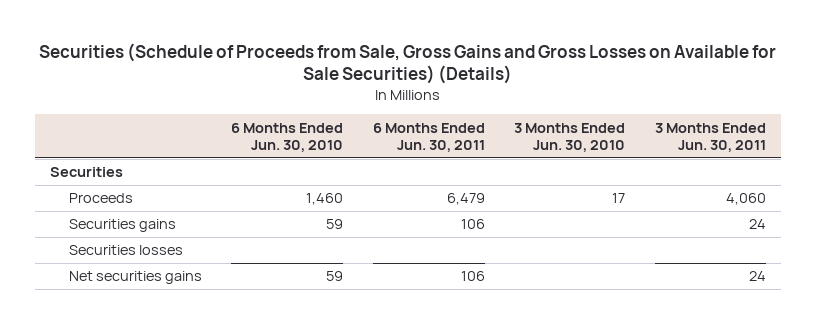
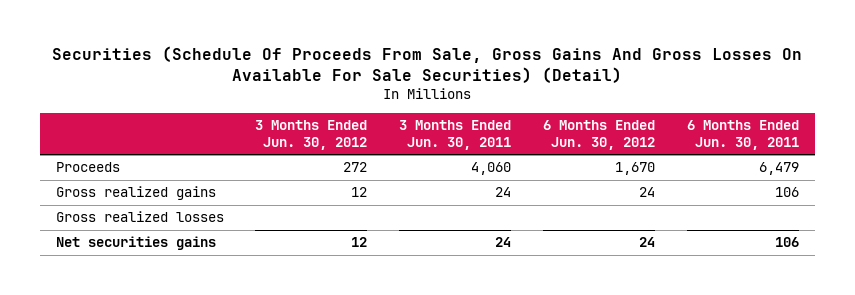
- Securities (Schedule of Proceeds from Sale, Gross Gains and Gross Losses on Available for Sale Securities) (Details)
+ Securities (Schedule Of Proceeds From Sale, Gross Gains And Gross Losses On Available For Sale Securities) (Detail)
- | 6 Months Ended Jun. 30, 2010 | 6 Months Ended Jun. 30, 2011 | 3 Months Ended Jun. 30, 2010 | 3 Months Ended Jun. 30, 2011
+ | 3 Months Ended Jun. 30, 2012 | 3 Months Ended Jun. 30, 2011 | 6 Months Ended Jun. 30, 2012 | 6 Months Ended Jun. 30, 2011
- Securities
- Securities gains | 59 | 106 | | 24
- Securities losses
+ Gross realized gains | 12 | 24 | 24 | 106
+ Gross realized losses

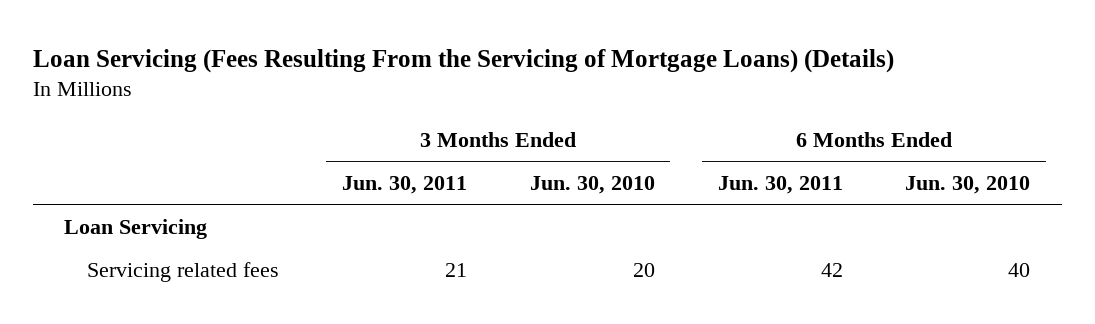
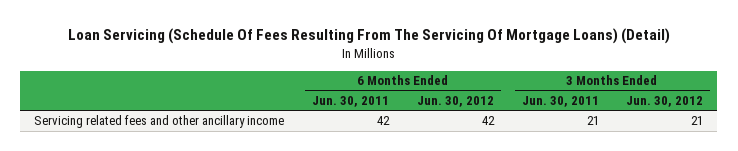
- Loan Servicing (Fees Resulting From the Servicing of Mortgage Loans) (Details)
+ Loan Servicing (Schedule Of Fees Resulting From The Servicing Of Mortgage Loans) (Detail)
- | 3 Months Ended Jun. 30, 2011 | 3 Months Ended Jun. 30, 2010 | 6 Months Ended Jun. 30, 2011 | 6 Months Ended Jun. 30, 2010
+ | 6 Months Ended Jun. 30, 2011 | 6 Months Ended Jun. 30, 2012 | 3 Months Ended Jun. 30, 2011 | 3 Months Ended Jun. 30, 2012
- Loan Servicing
- Servicing related fees | 21 | 20 | 42 | 40
+ Servicing related fees and other ancillary income | 42 | 42 | 21 | 21

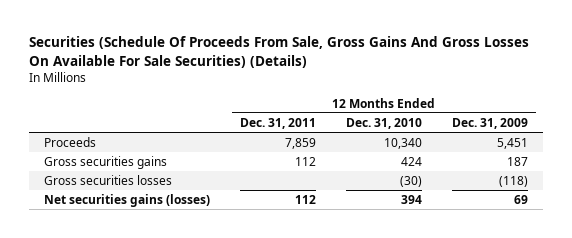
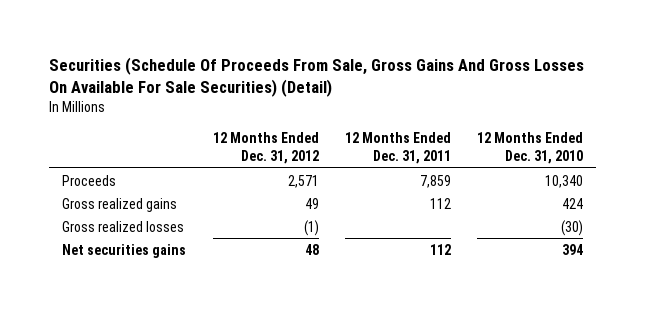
- Securities (Schedule Of Proceeds From Sale, Gross Gains And Gross Losses On Available For Sale Securities) (Details)
+ Securities (Schedule Of Proceeds From Sale, Gross Gains And Gross Losses On Available For Sale Securities) (Detail)
- | 12 Months Ended Dec. 31, 2011 | 12 Months Ended Dec. 31, 2010 | 12 Months Ended Dec. 31, 2009
+ | 12 Months Ended Dec. 31, 2012 | 12 Months Ended Dec. 31, 2011 | 12 Months Ended Dec. 31, 2010
- Gross securities gains | 112 | 424 | 187
- Gross securities losses | | (30) | (118)
- Net securities gains (losses) | 112 | 394 | 69
+ Gross realized gains | 49 | 112 | 424
+ Gross realized losses | (1) | | (30)
+ Net securities gains | 48 | 112 | 394

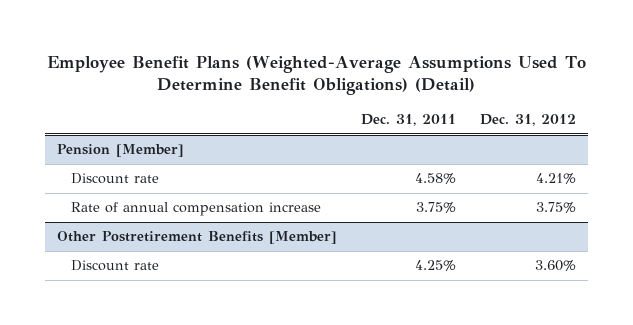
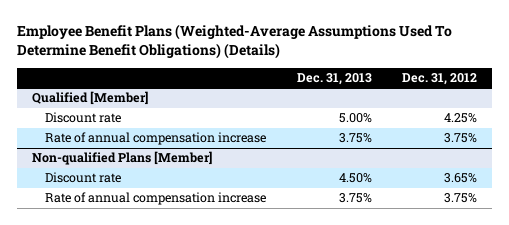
- Employee Benefit Plans (Weighted-Average Assumptions Used To Determine Benefit Obligations) (Detail)
+ Employee Benefit Plans (Weighted-Average Assumptions Used To Determine Benefit Obligations) (Details)
- | Dec. 31, 2011 | Dec. 31, 2012
+ | Dec. 31, 2013 | Dec. 31, 2012
- Pension [Member]
- Discount rate | 4.58% | 4.21%
+ Qualified [Member]
+ Discount rate | 5.00% | 4.25%
- Other Postretirement Benefits [Member]
- Discount rate | 4.25% | 3.60%
+ Non-qualified Plans [Member]
+ Discount rate | 4.50% | 3.65%
+ Rate of annual compensation increase | 3.75% | 3.75%

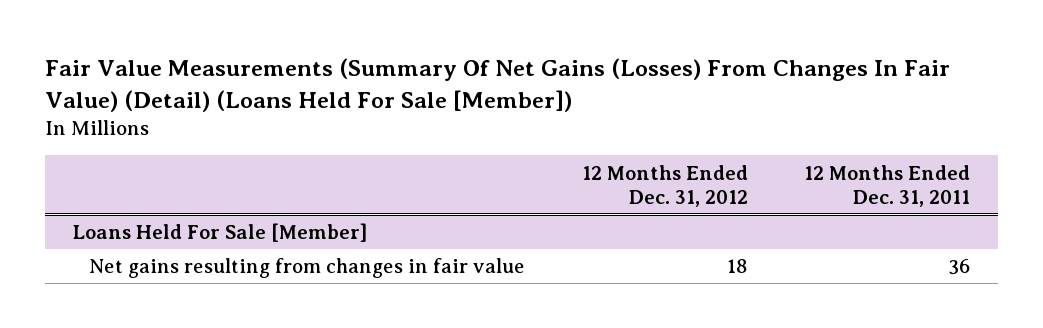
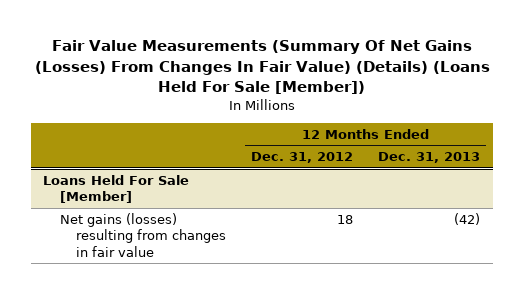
- Fair Value Measurements (Summary Of Net Gains (Losses) From Changes In Fair Value) (Detail) (Loans Held For Sale [Member])
+ Fair Value Measurements (Summary Of Net Gains (Losses) From Changes In Fair Value) (Details) (Loans Held For Sale [Member])
- | 12 Months Ended Dec. 31, 2012 | 12 Months Ended Dec. 31, 2011
+ | 12 Months Ended Dec. 31, 2012 | 12 Months Ended Dec. 31, 2013
@ Loans Held For Sale [Member]
- Net gains resulting from changes in fair value | 18 | 36
+ Net gains (losses) resulting from changes in fair value | 18 | (42)

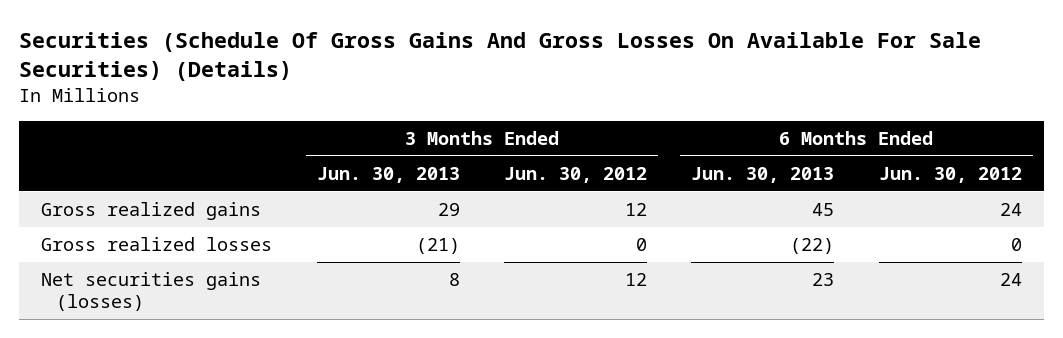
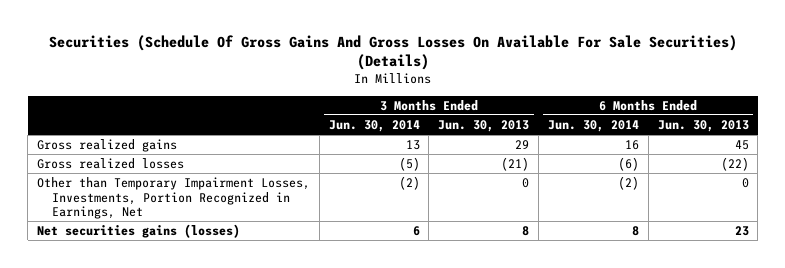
- | 3 Months Ended Jun. 30, 2013 | 3 Months Ended Jun. 30, 2012 | 6 Months Ended Jun. 30, 2013 | 6 Months Ended Jun. 30, 2012
+ | 3 Months Ended Jun. 30, 2014 | 3 Months Ended Jun. 30, 2013 | 6 Months Ended Jun. 30, 2014 | 6 Months Ended Jun. 30, 2013
+ Other than Temporary Impairment Losses, Investments, Portion Recognized in Earnings, Net | (2) | 0 | (2) | 0

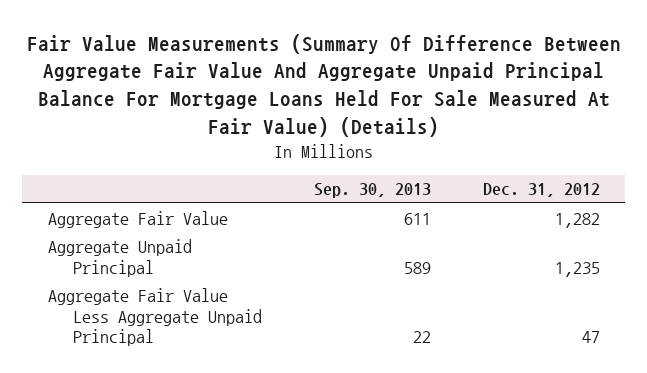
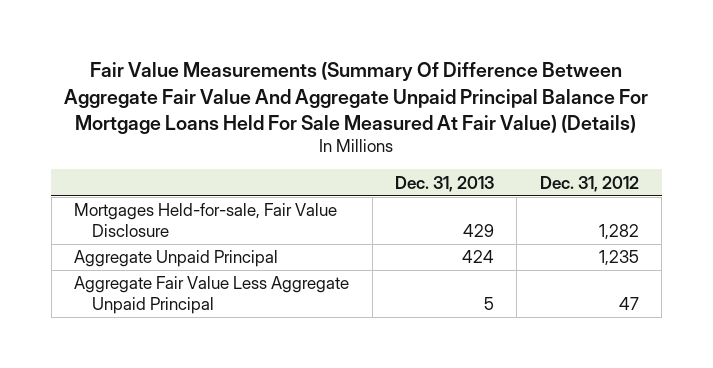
- | Sep. 30, 2013 | Dec. 31, 2012
+ | Dec. 31, 2013 | Dec. 31, 2012
- Aggregate Fair Value | 611 | 1,282
+ Mortgages Held-for-sale, Fair Value Disclosure | 429 | 1,282

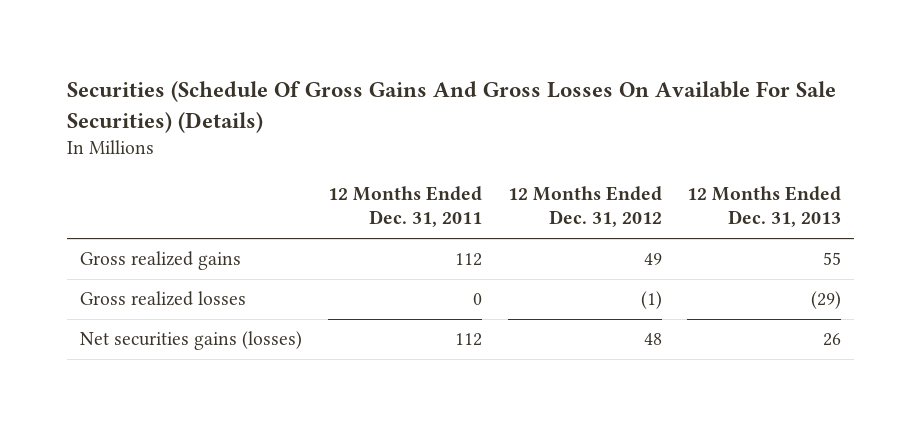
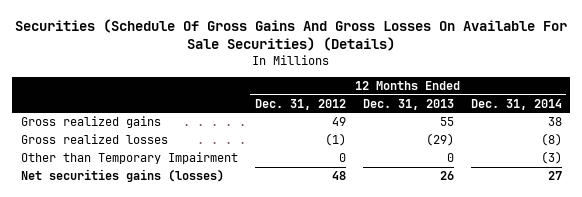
- | 12 Months Ended Dec. 31, 2011 | 12 Months Ended Dec. 31, 2012 | 12 Months Ended Dec. 31, 2013
+ | 12 Months Ended Dec. 31, 2012 | 12 Months Ended Dec. 31, 2013 | 12 Months Ended Dec. 31, 2014
+ Other than Temporary Impairment | 0 | 0 | (3)

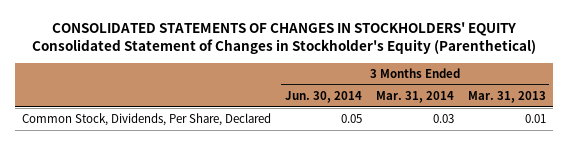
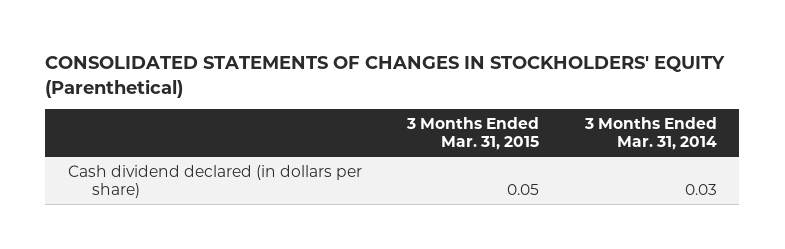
- CONSOLIDATED STATEMENTS OF CHANGES IN STOCKHOLDERS' EQUITY Consolidated Statement of Changes in Stockholder's Equity (Parenthetical)
+ CONSOLIDATED STATEMENTS OF CHANGES IN STOCKHOLDERS' EQUITY (Parenthetical)
- | 3 Months Ended Jun. 30, 2014 | 3 Months Ended Mar. 31, 2014 | 3 Months Ended Mar. 31, 2013
+ | 3 Months Ended Mar. 31, 2015 | 3 Months Ended Mar. 31, 2014
- Common Stock, Dividends, Per Share, Declared | 0.05 | 0.03 | 0.01
+ Cash dividend declared (in dollars per share) | 0.05 | 0.03

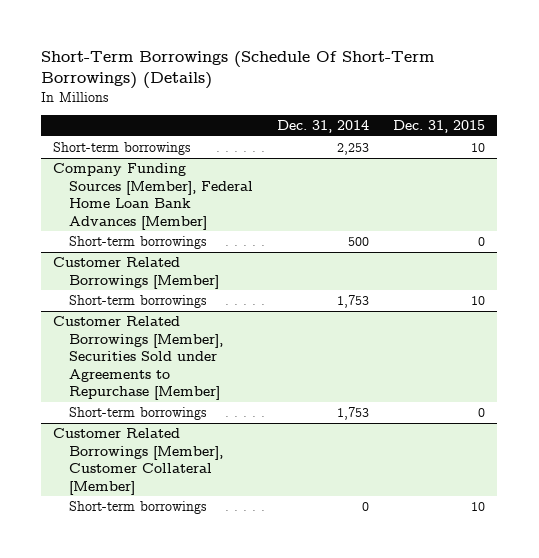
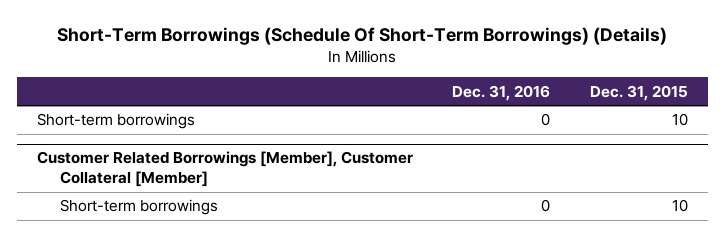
- | Dec. 31, 2014 | Dec. 31, 2015
+ | Dec. 31, 2016 | Dec. 31, 2015
- Company Funding Sources [Member], Federal Home Loan Bank Advances [Member]
- Short-term borrowings | 500 | 0
- Customer Related Borrowings [Member]
- Short-term borrowings | 1,753 | 10
- Customer Related Borrowings [Member], Securities Sold under Agreements to Repurchase [Member]
- Short-term borrowings | 1,753 | 0

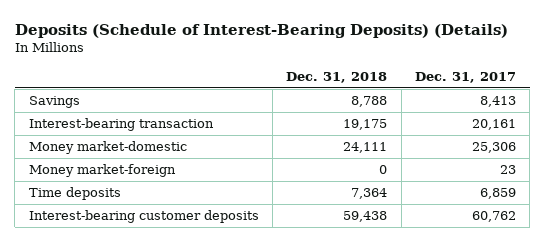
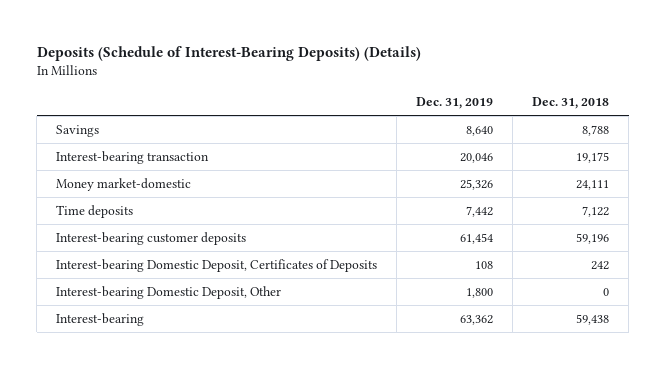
- | Dec. 31, 2018 | Dec. 31, 2017
+ | Dec. 31, 2019 | Dec. 31, 2018
- Money market-foreign | 0 | 23
- Time deposits | 7,364 | 6,859
- Interest-bearing customer deposits | 59,438 | 60,762
+ Time deposits | 7,442 | 7,122
+ Interest-bearing customer deposits | 61,454 | 59,196
+ Interest-bearing Domestic Deposit, Certificates of Deposits | 108 | 242
+ Interest-bearing Domestic Deposit, Other | 1,800 | 0
+ Interest-bearing | 63,362 | 59,438

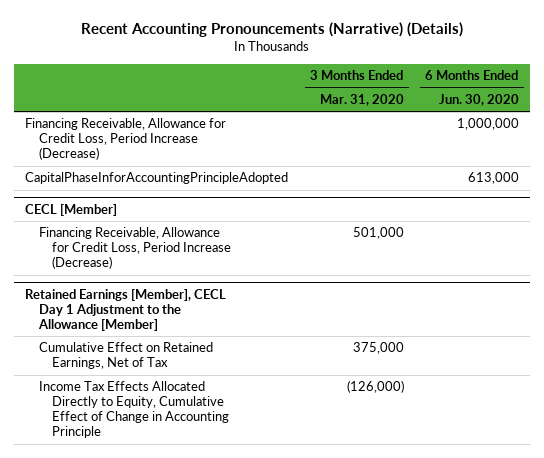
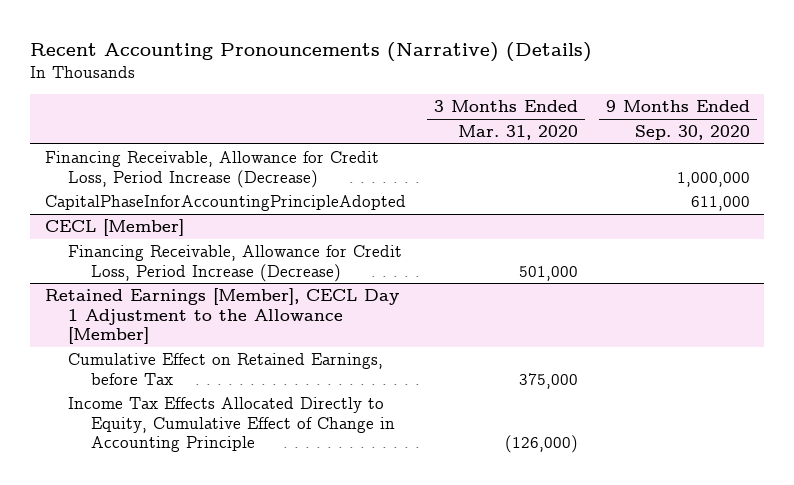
- | 3 Months Ended Mar. 31, 2020 | 6 Months Ended Jun. 30, 2020
+ | 3 Months Ended Mar. 31, 2020 | 9 Months Ended Sep. 30, 2020
@ Retained Earnings [Member], CECL Day 1 Adjustment to the Allowance [Member]
- Cumulative Effect on Retained Earnings, Net of Tax | 375,000 |
+ Cumulative Effect on Retained Earnings, before Tax | 375,000 |

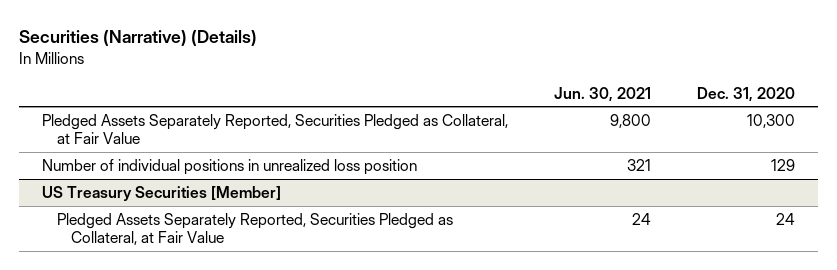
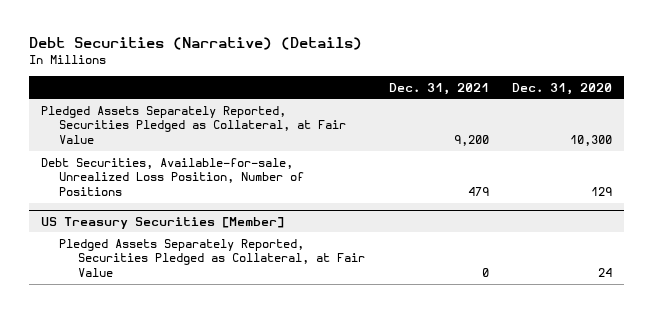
- Securities (Narrative) (Details)
+ Debt Securities (Narrative) (Details)
- | Jun. 30, 2021 | Dec. 31, 2020
+ | Dec. 31, 2021 | Dec. 31, 2020
- Number of individual positions in unrealized loss position | 321 | 129
+ Debt Securities, Available-for-sale, Unrealized Loss Position, Number of Positions | 479 | 129

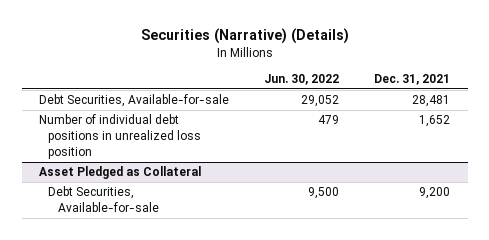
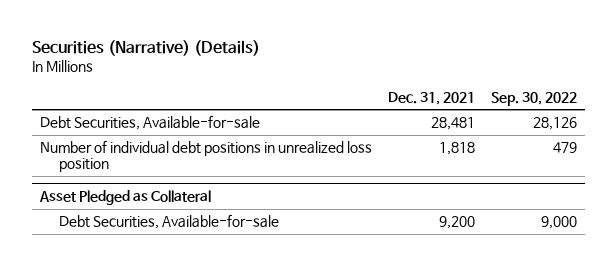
- | Jun. 30, 2022 | Dec. 31, 2021
+ | Dec. 31, 2021 | Sep. 30, 2022
- Number of individual debt positions in unrealized loss position | 479 | 1,652
+ Number of individual debt positions in unrealized loss position | 1,818 | 479

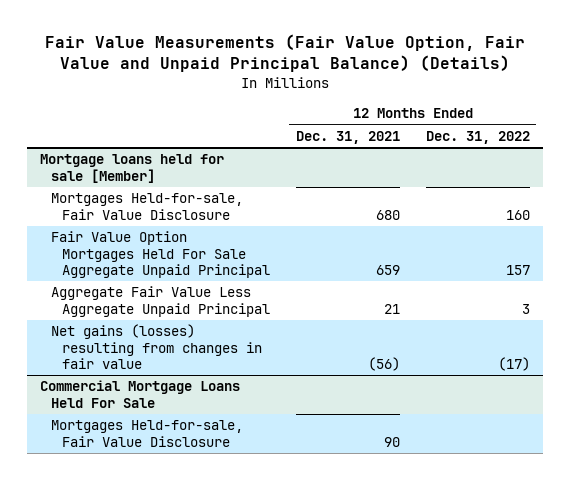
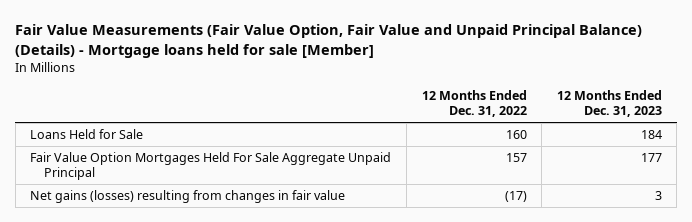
- Fair Value Measurements (Fair Value Option, Fair Value and Unpaid Principal Balance) (Details)
+ Fair Value Measurements (Fair Value Option, Fair Value and Unpaid Principal Balance) (Details) - Mortgage loans held for sale [Member]
- | 12 Months Ended Dec. 31, 2021 | 12 Months Ended Dec. 31, 2022
+ | 12 Months Ended Dec. 31, 2022 | 12 Months Ended Dec. 31, 2023
- Mortgage loans held for sale [Member]
- Mortgages Held-for-sale, Fair Value Disclosure | 680 | 160
+ Loans Held for Sale | 160 | 184
- Aggregate Fair Value Less Aggregate Unpaid Principal | 21 | 3
- Commercial Mortgage Loans Held For Sale
- Mortgages Held-for-sale, Fair Value Disclosure | 90 |

